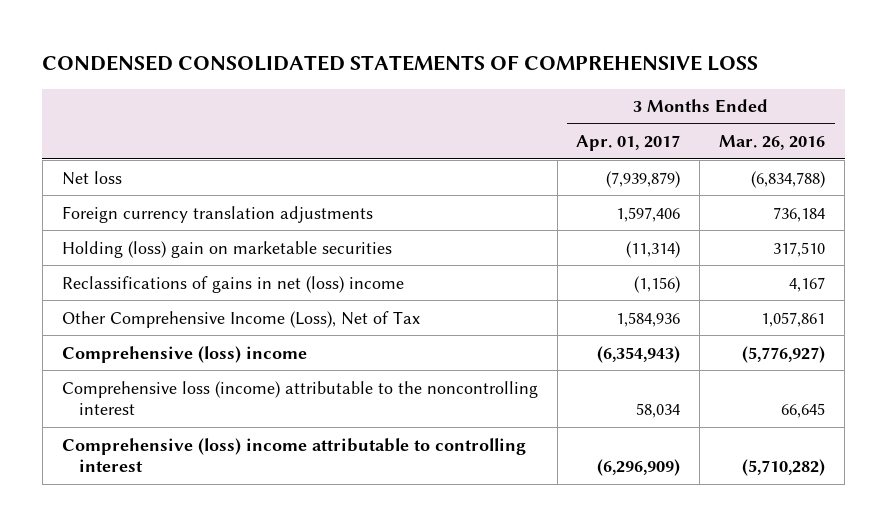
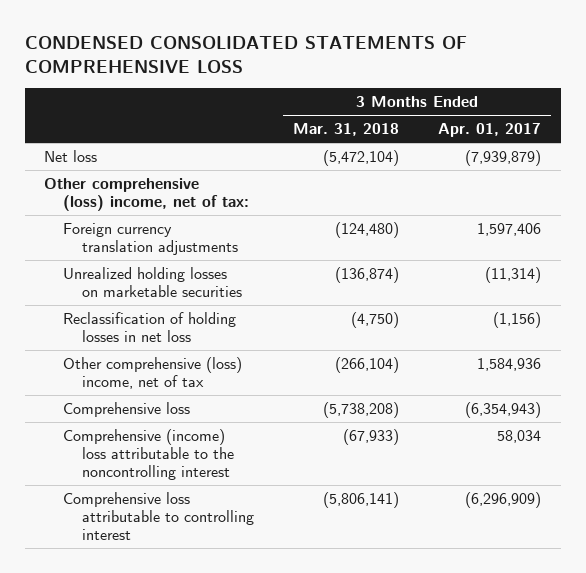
- | 3 Months Ended Apr. 01, 2017 | 3 Months Ended Mar. 26, 2016
+ | 3 Months Ended Mar. 31, 2018 | 3 Months Ended Apr. 01, 2017
+ Other comprehensive (loss) income, net of tax:
- Holding (loss) gain on marketable securities | (11,314) | 317,510
- Reclassifications of gains in net (loss) income | (1,156) | 4,167
- Other Comprehensive Income (Loss), Net of Tax | 1,584,936 | 1,057,861
- Comprehensive (loss) income | (6,354,943) | (5,776,927)
- Comprehensive loss (income) attributable to the noncontrolling interest | 58,034 | 66,645
- Comprehensive (loss) income attributable to controlling interest | (6,296,909) | (5,710,282)
+ Unrealized holding losses on marketable securities | (136,874) | (11,314)
+ Reclassification of holding losses in net loss | (4,750) | (1,156)
+ Other comprehensive (loss) income, net of tax | (266,104) | 1,584,936
+ Comprehensive loss | (5,738,208) | (6,354,943)
+ Comprehensive (income) loss attributable to the noncontrolling interest | (67,933) | 58,034
+ Comprehensive loss attributable to controlling interest | (5,806,141) | (6,296,909)

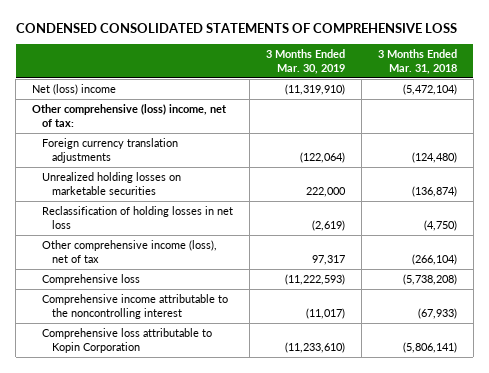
- | 3 Months Ended Mar. 31, 2018 | 3 Months Ended Apr. 01, 2017
+ | 3 Months Ended Mar. 30, 2019 | 3 Months Ended Mar. 31, 2018
- Net loss | (5,472,104) | (7,939,879)
+ Net (loss) income | (11,319,910) | (5,472,104)
- Other comprehensive (loss) income, net of tax | (266,104) | 1,584,936
+ Other comprehensive income (loss), net of tax | 97,317 | (266,104)
- Comprehensive (income) loss attributable to the noncontrolling interest | (67,933) | 58,034
- Comprehensive loss attributable to controlling interest | (5,806,141) | (6,296,909)
+ Comprehensive income attributable to the noncontrolling interest | (11,017) | (67,933)
+ Comprehensive loss attributable to Kopin Corporation | (11,233,610) | (5,806,141)

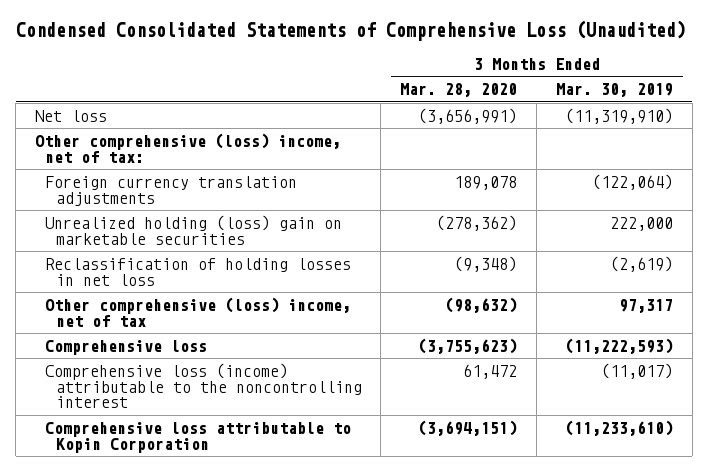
- CONDENSED CONSOLIDATED STATEMENTS OF COMPREHENSIVE LOSS
+ Condensed Consolidated Statements of Comprehensive Loss (Unaudited)
- | 3 Months Ended Mar. 30, 2019 | 3 Months Ended Mar. 31, 2018
+ | 3 Months Ended Mar. 28, 2020 | 3 Months Ended Mar. 30, 2019
- Net (loss) income | (11,319,910) | (5,472,104)
+ Net loss | (3,656,991) | (11,319,910)
- Unrealized holding losses on marketable securities | 222,000 | (136,874)
+ Unrealized holding (loss) gain on marketable securities | (278,362) | 222,000
- Other comprehensive income (loss), net of tax | 97,317 | (266,104)
+ Other comprehensive (loss) income, net of tax | (98,632) | 97,317
- Comprehensive income attributable to the noncontrolling interest | (11,017) | (67,933)
+ Comprehensive loss (income) attributable to the noncontrolling interest | 61,472 | (11,017)

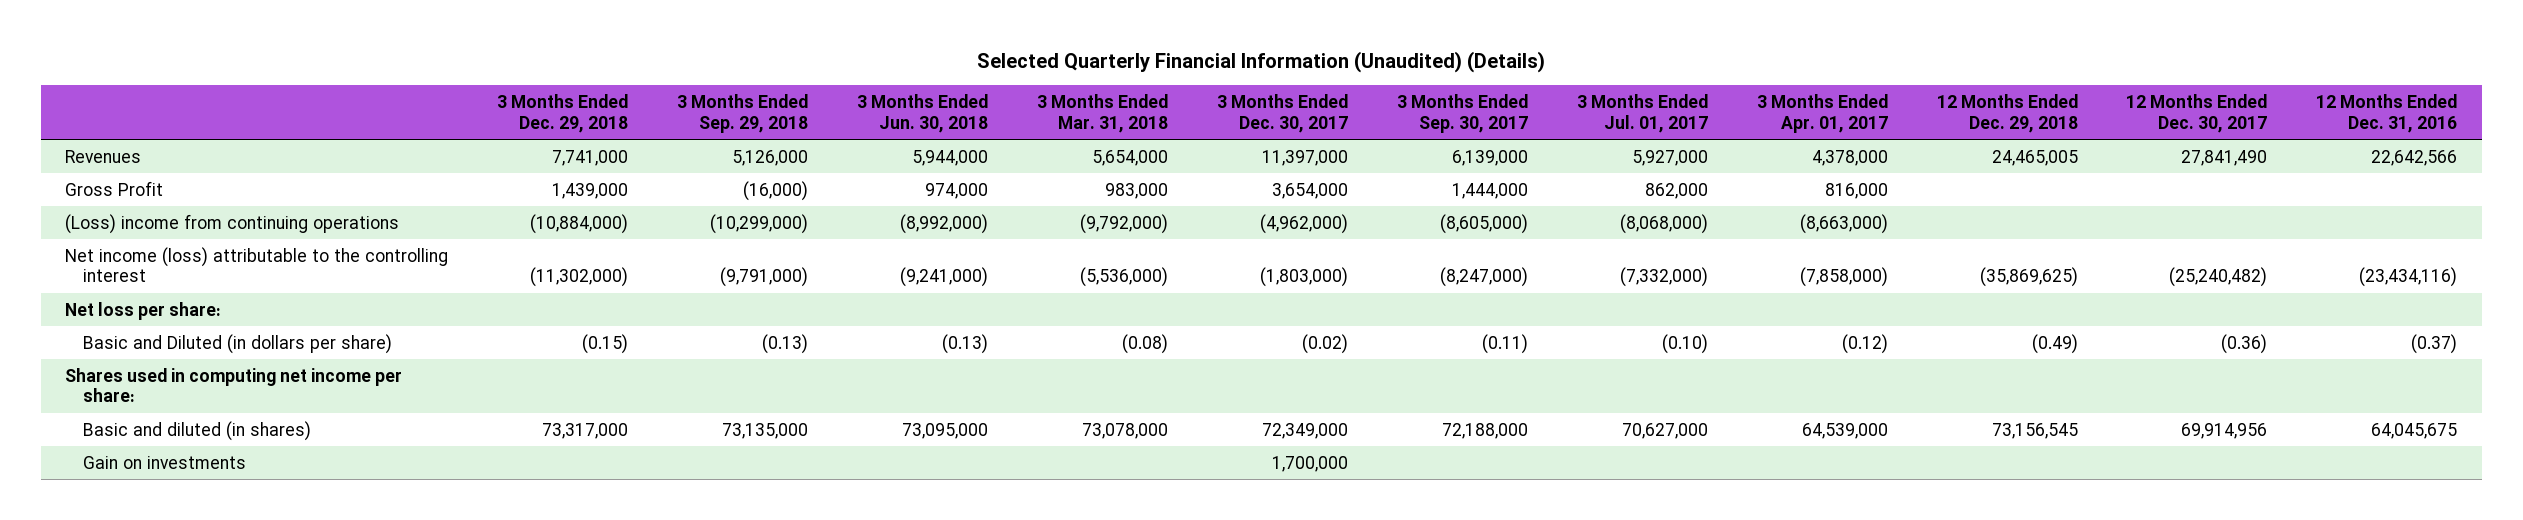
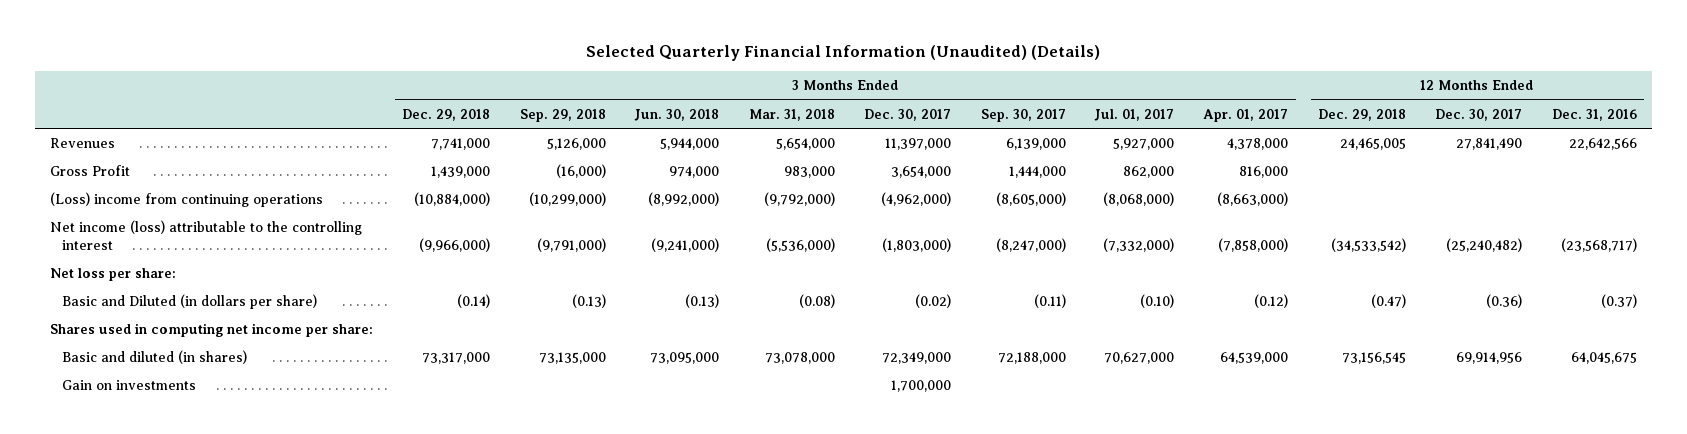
- Net income (loss) attributable to the controlling interest | (11,302,000) | (9,791,000) | (9,241,000) | (5,536,000) | (1,803,000) | (8,247,000) | (7,332,000) | (7,858,000) | (35,869,625) | (25,240,482) | (23,434,116)
+ Net income (loss) attributable to the controlling interest | (9,966,000) | (9,791,000) | (9,241,000) | (5,536,000) | (1,803,000) | (8,247,000) | (7,332,000) | (7,858,000) | (34,533,542) | (25,240,482) | (23,568,717)
- Basic and Diluted (in dollars per share) | (0.15) | (0.13) | (0.13) | (0.08) | (0.02) | (0.11) | (0.10) | (0.12) | (0.49) | (0.36) | (0.37)
+ Basic and Diluted (in dollars per share) | (0.14) | (0.13) | (0.13) | (0.08) | (0.02) | (0.11) | (0.10) | (0.12) | (0.47) | (0.36) | (0.37)

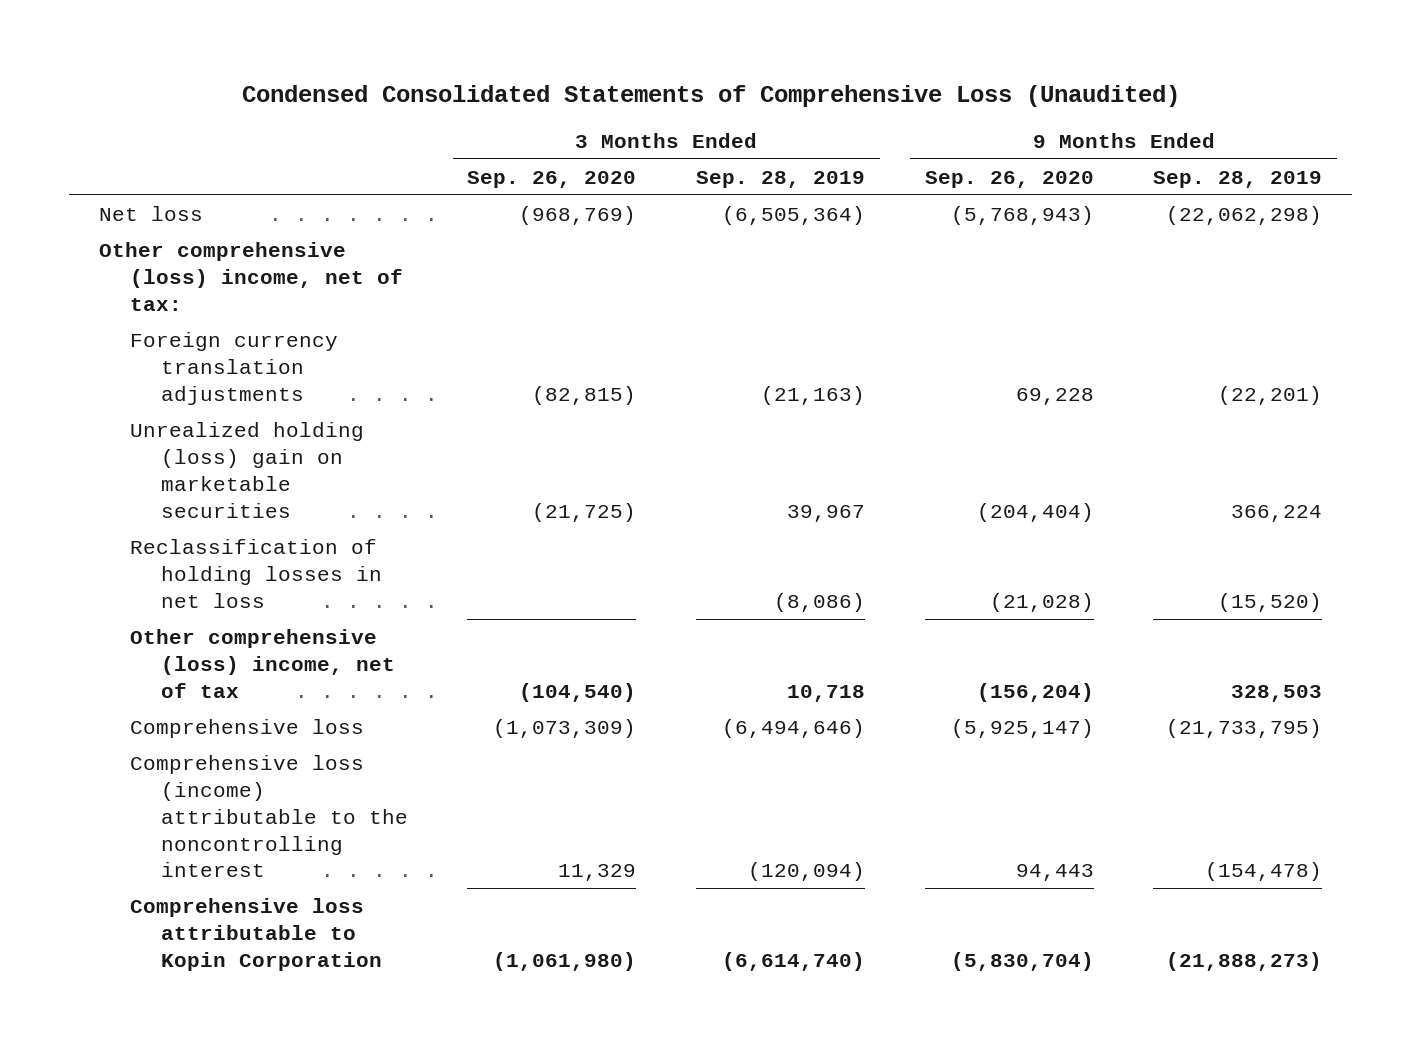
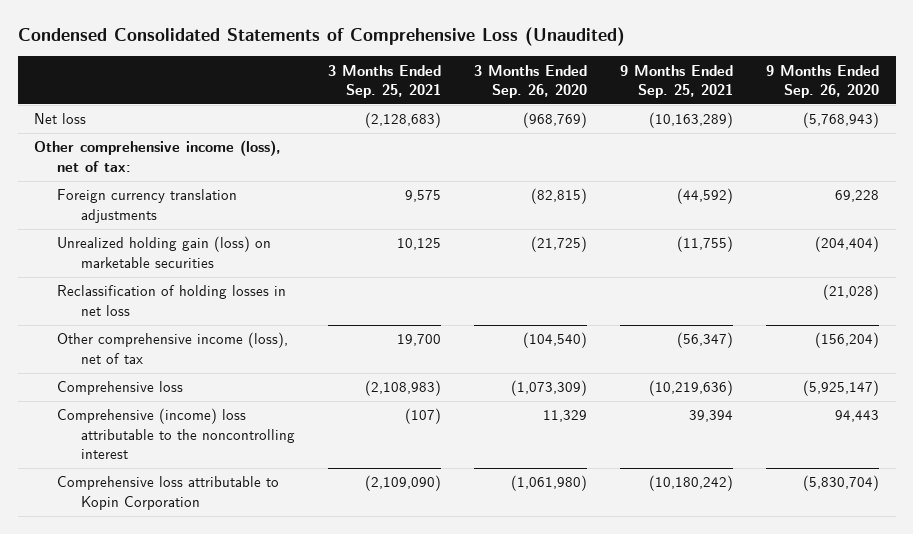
- | 3 Months Ended Sep. 26, 2020 | 3 Months Ended Sep. 28, 2019 | 9 Months Ended Sep. 26, 2020 | 9 Months Ended Sep. 28, 2019
+ | 3 Months Ended Sep. 25, 2021 | 3 Months Ended Sep. 26, 2020 | 9 Months Ended Sep. 25, 2021 | 9 Months Ended Sep. 26, 2020
- Other comprehensive (loss) income, net of tax:
+ Other comprehensive income (loss), net of tax:
- Unrealized holding (loss) gain on marketable securities | (21,725) | 39,967 | (204,404) | 366,224
+ Unrealized holding gain (loss) on marketable securities | 10,125 | (21,725) | (11,755) | (204,404)
- Other comprehensive (loss) income, net of tax | (104,540) | 10,718 | (156,204) | 328,503
+ Other comprehensive income (loss), net of tax | 19,700 | (104,540) | (56,347) | (156,204)
- Comprehensive loss (income) attributable to the noncontrolling interest | 11,329 | (120,094) | 94,443 | (154,478)
+ Comprehensive (income) loss attributable to the noncontrolling interest | (107) | 11,329 | 39,394 | 94,443

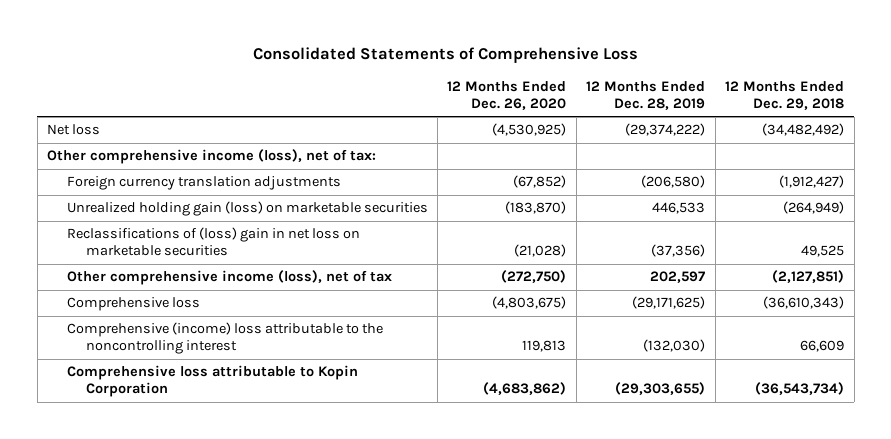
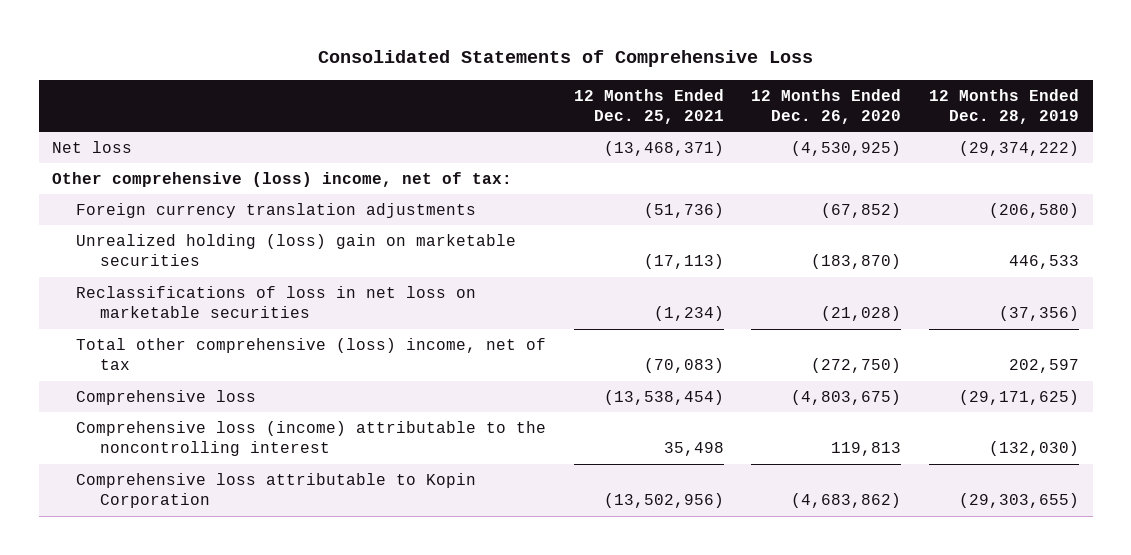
- | 12 Months Ended Dec. 26, 2020 | 12 Months Ended Dec. 28, 2019 | 12 Months Ended Dec. 29, 2018
+ | 12 Months Ended Dec. 25, 2021 | 12 Months Ended Dec. 26, 2020 | 12 Months Ended Dec. 28, 2019
- Other comprehensive income (loss), net of tax:
+ Other comprehensive (loss) income, net of tax:
- Unrealized holding gain (loss) on marketable securities | (183,870) | 446,533 | (264,949)
- Reclassifications of (loss) gain in net loss on marketable securities | (21,028) | (37,356) | 49,525
- Other comprehensive income (loss), net of tax | (272,750) | 202,597 | (2,127,851)
+ Unrealized holding (loss) gain on marketable securities | (17,113) | (183,870) | 446,533
+ Reclassifications of loss in net loss on marketable securities | (1,234) | (21,028) | (37,356)
+ Total other comprehensive (loss) income, net of tax | (70,083) | (272,750) | 202,597
- Comprehensive (income) loss attributable to the noncontrolling interest | 119,813 | (132,030) | 66,609
+ Comprehensive loss (income) attributable to the noncontrolling interest | 35,498 | 119,813 | (132,030)

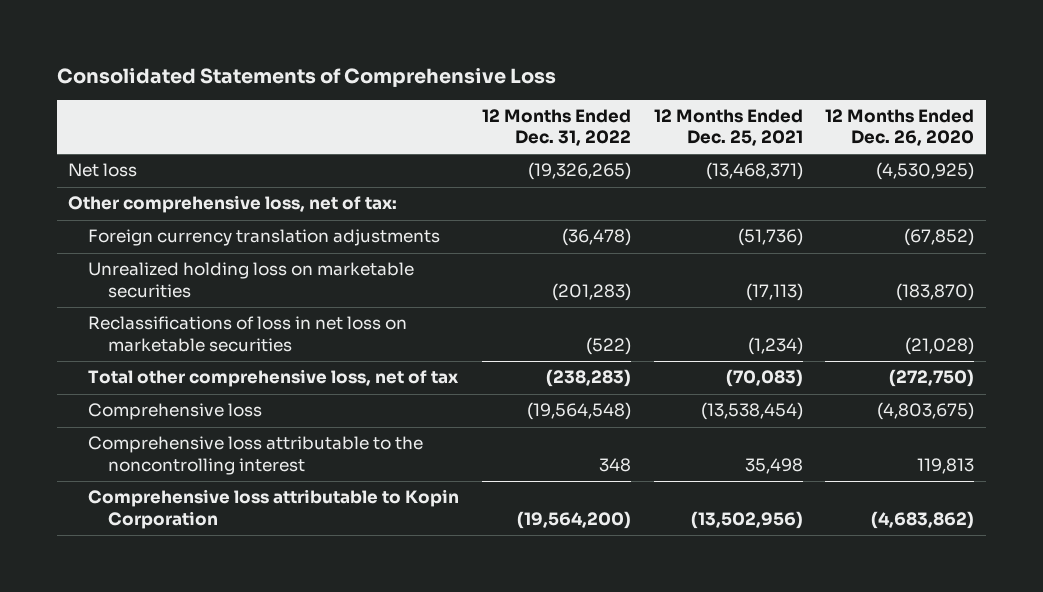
- | 12 Months Ended Dec. 25, 2021 | 12 Months Ended Dec. 26, 2020 | 12 Months Ended Dec. 28, 2019
+ | 12 Months Ended Dec. 31, 2022 | 12 Months Ended Dec. 25, 2021 | 12 Months Ended Dec. 26, 2020
- Other comprehensive (loss) income, net of tax:
+ Other comprehensive loss, net of tax:
- Unrealized holding (loss) gain on marketable securities | (17,113) | (183,870) | 446,533
+ Unrealized holding loss on marketable securities | (201,283) | (17,113) | (183,870)
- Total other comprehensive (loss) income, net of tax | (70,083) | (272,750) | 202,597
+ Total other comprehensive loss, net of tax | (238,283) | (70,083) | (272,750)
- Comprehensive loss (income) attributable to the noncontrolling interest | 35,498 | 119,813 | (132,030)
+ Comprehensive loss attributable to the noncontrolling interest | 348 | 35,498 | 119,813

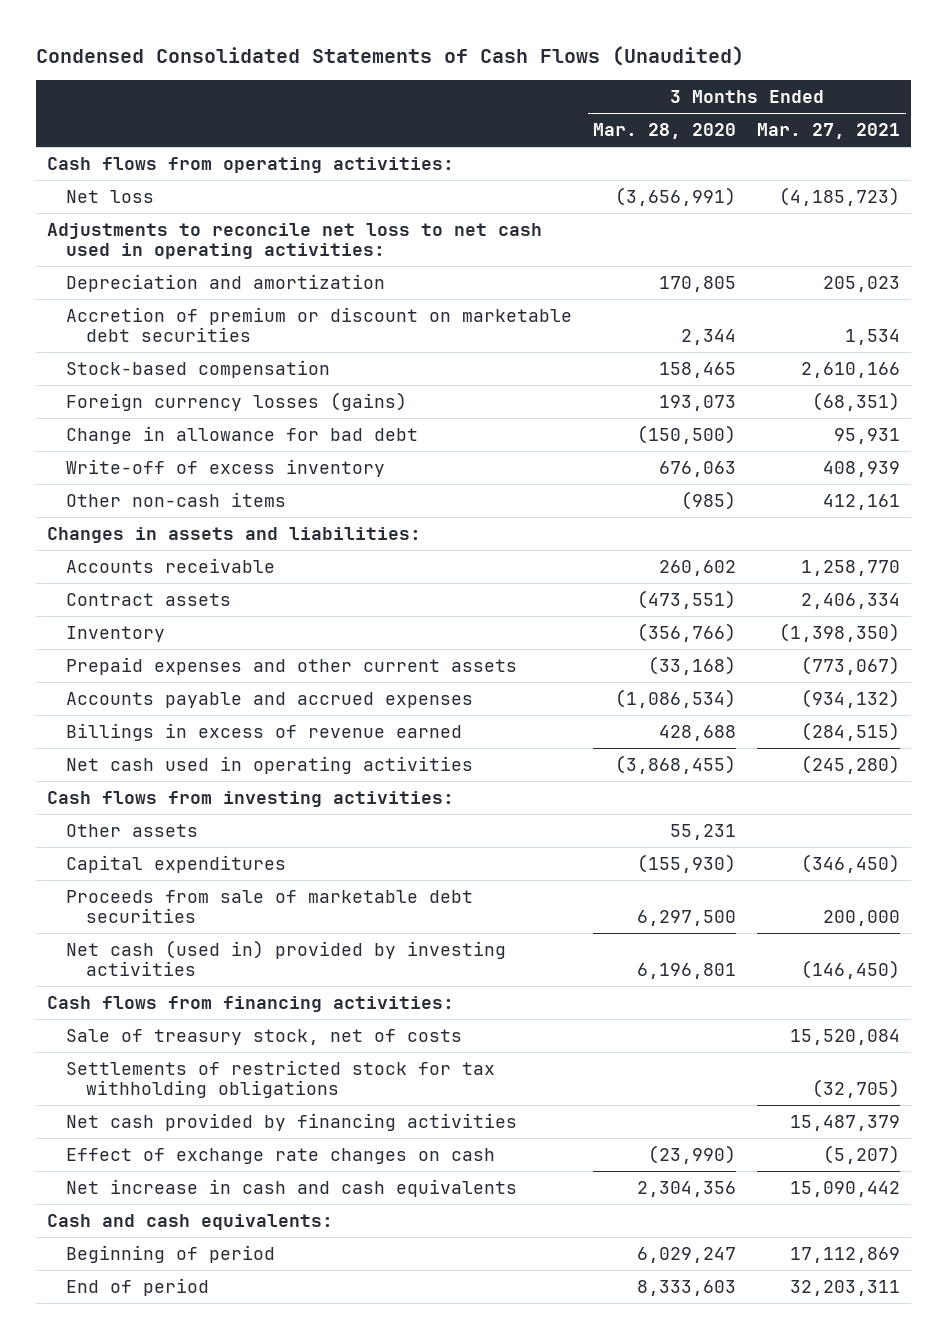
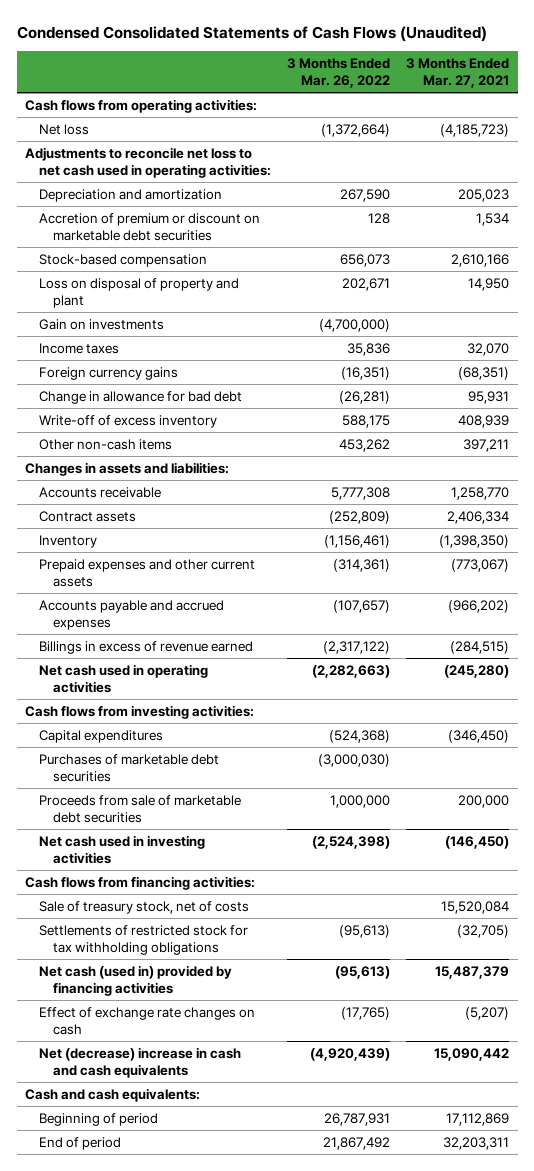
- | 3 Months Ended Mar. 28, 2020 | 3 Months Ended Mar. 27, 2021
+ | 3 Months Ended Mar. 26, 2022 | 3 Months Ended Mar. 27, 2021
- Foreign currency losses (gains) | 193,073 | (68,351)
+ Loss on disposal of property and plant | 202,671 | 14,950
+ Gain on investments | (4,700,000) |
+ Income taxes | 35,836 | 32,070
+ Foreign currency gains | (16,351) | (68,351)
- Other non-cash items | (985) | 412,161
+ Other non-cash items | 453,262 | 397,211
- Accounts payable and accrued expenses | (1,086,534) | (934,132)
+ Accounts payable and accrued expenses | (107,657) | (966,202)
- Other assets | 55,231 |
+ Purchases of marketable debt securities | (3,000,030) |
- Net cash (used in) provided by investing activities | 6,196,801 | (146,450)
+ Net cash used in investing activities | (2,524,398) | (146,450)
- Net cash provided by financing activities | | 15,487,379
+ Net cash (used in) provided by financing activities | (95,613) | 15,487,379
- Net increase in cash and cash equivalents | 2,304,356 | 15,090,442
+ Net (decrease) increase in cash and cash equivalents | (4,920,439) | 15,090,442

